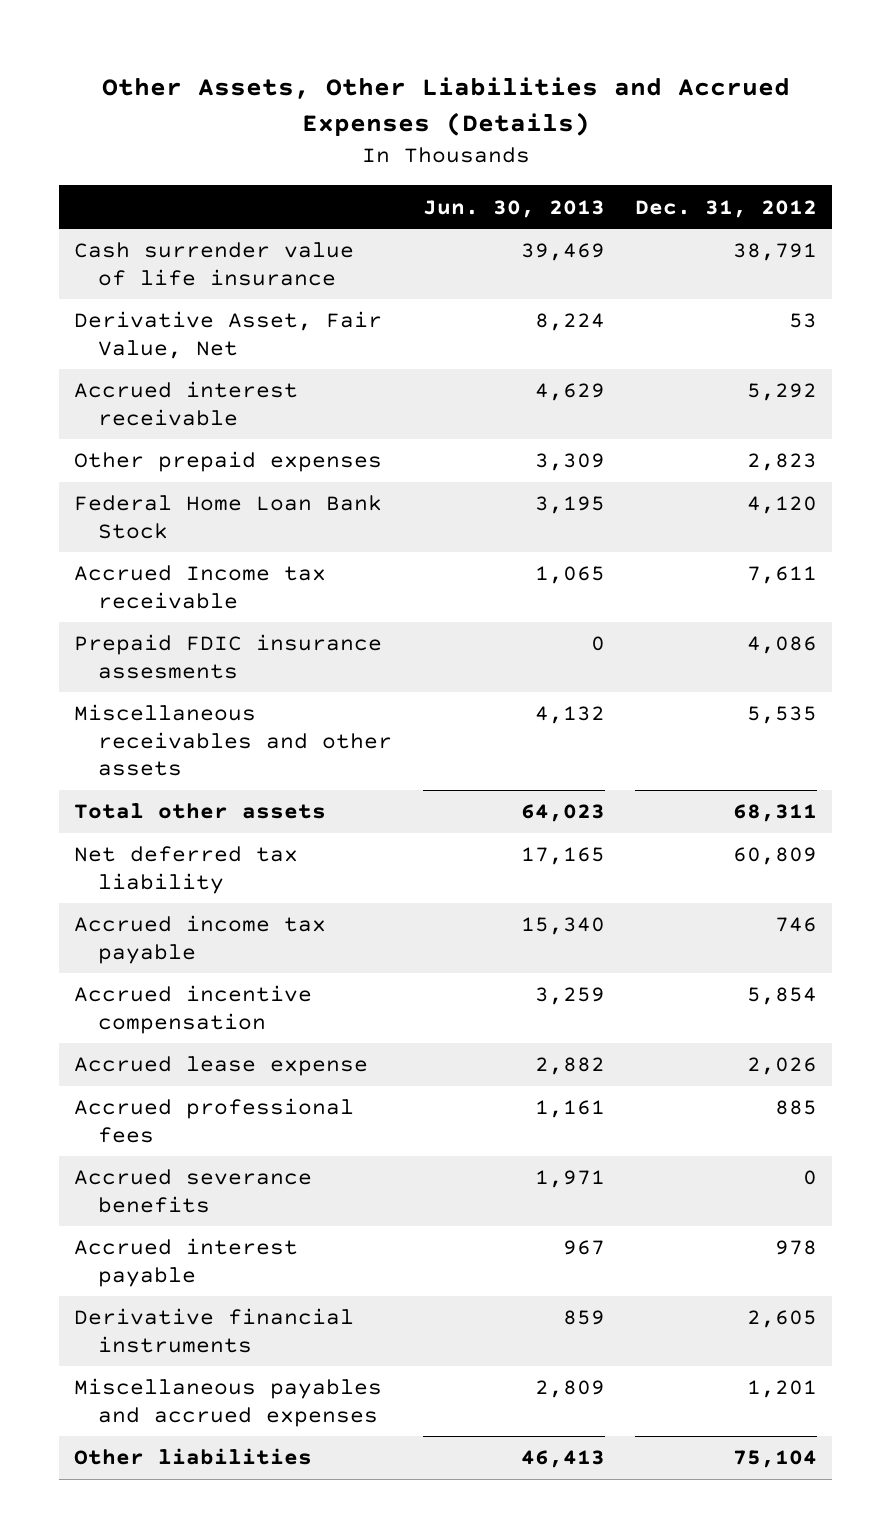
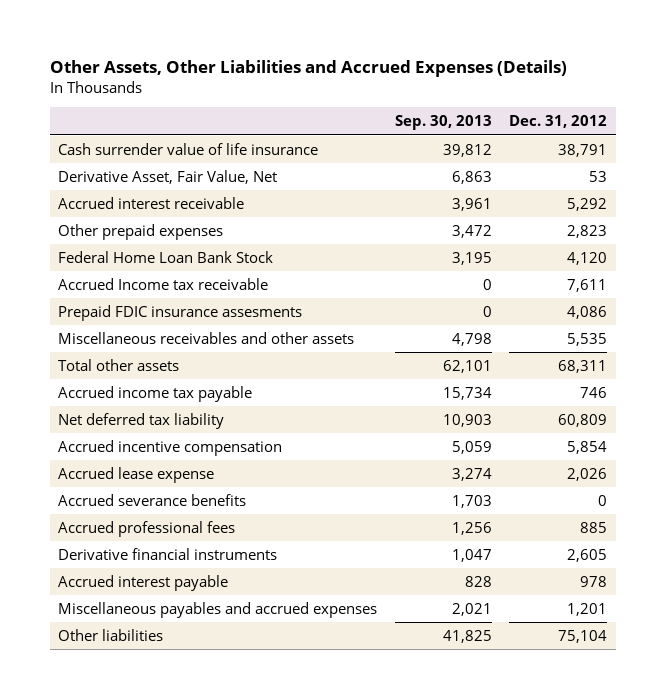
- | Jun. 30, 2013 | Dec. 31, 2012
+ | Sep. 30, 2013 | Dec. 31, 2012
moved down: Net deferred tax liability | 10,903 | 60,809
moved down: Accrued professional fees | 1,256 | 885
moved down: Accrued interest payable | 828 | 978

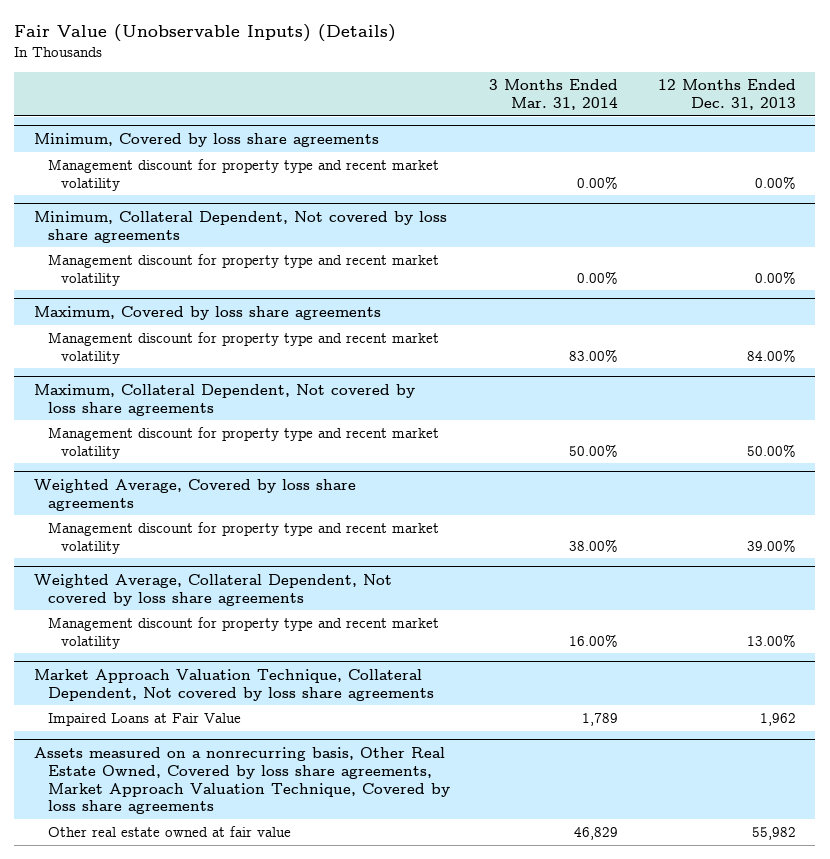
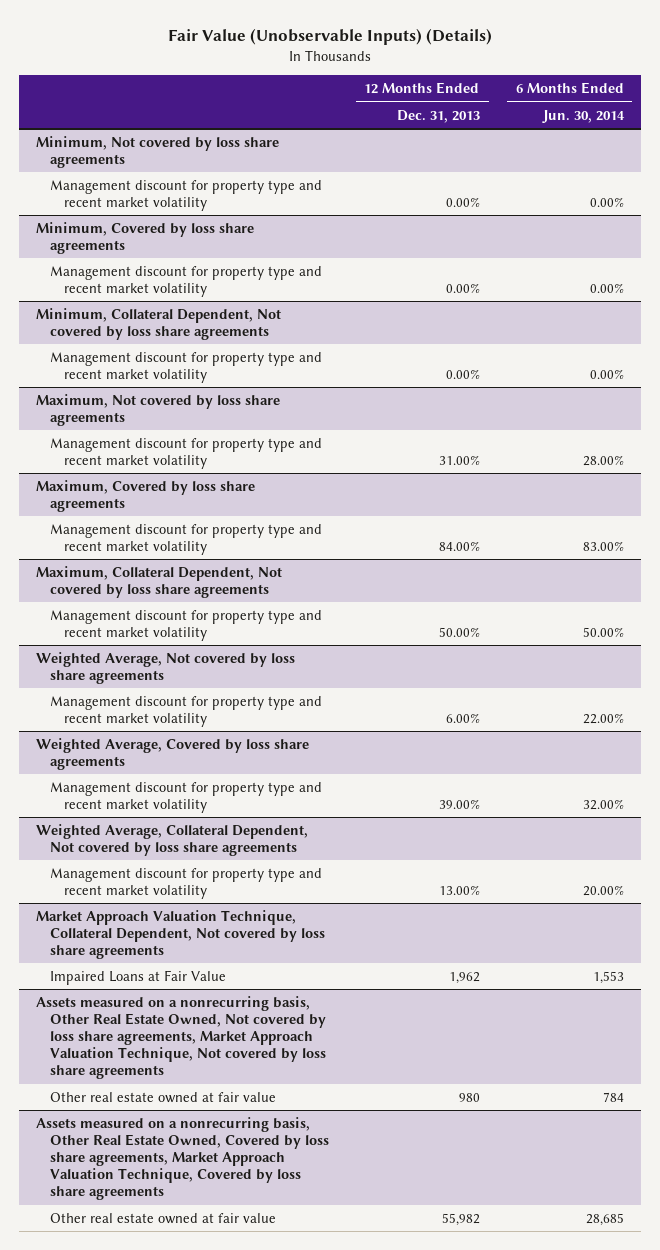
- | 3 Months Ended Mar. 31, 2014 | 12 Months Ended Dec. 31, 2013
+ | 12 Months Ended Dec. 31, 2013 | 6 Months Ended Jun. 30, 2014
+ Minimum, Not covered by loss share agreements
+ Management discount for property type and recent market volatility | 0.00% | 0.00%
+ Maximum, Not covered by loss share agreements
+ Management discount for property type and recent market volatility | 31.00% | 28.00%
+ Weighted Average, Not covered by loss share agreements
+ Management discount for property type and recent market volatility | 6.00% | 22.00%
+ Assets measured on a nonrecurring basis, Other Real Estate Owned, Not covered by loss share agreements, Market Approach Valuation Technique, Not covered by loss share agreements
+ Other real estate owned at fair value | 980 | 784

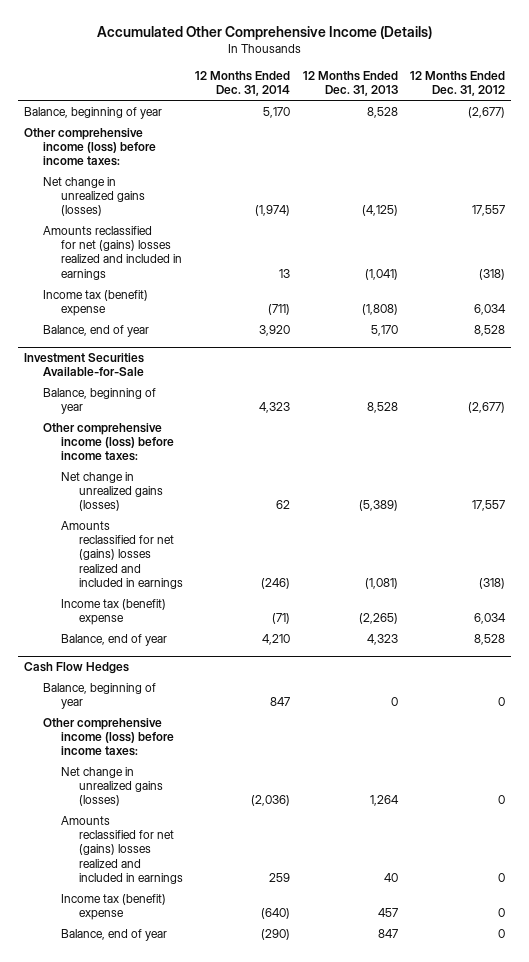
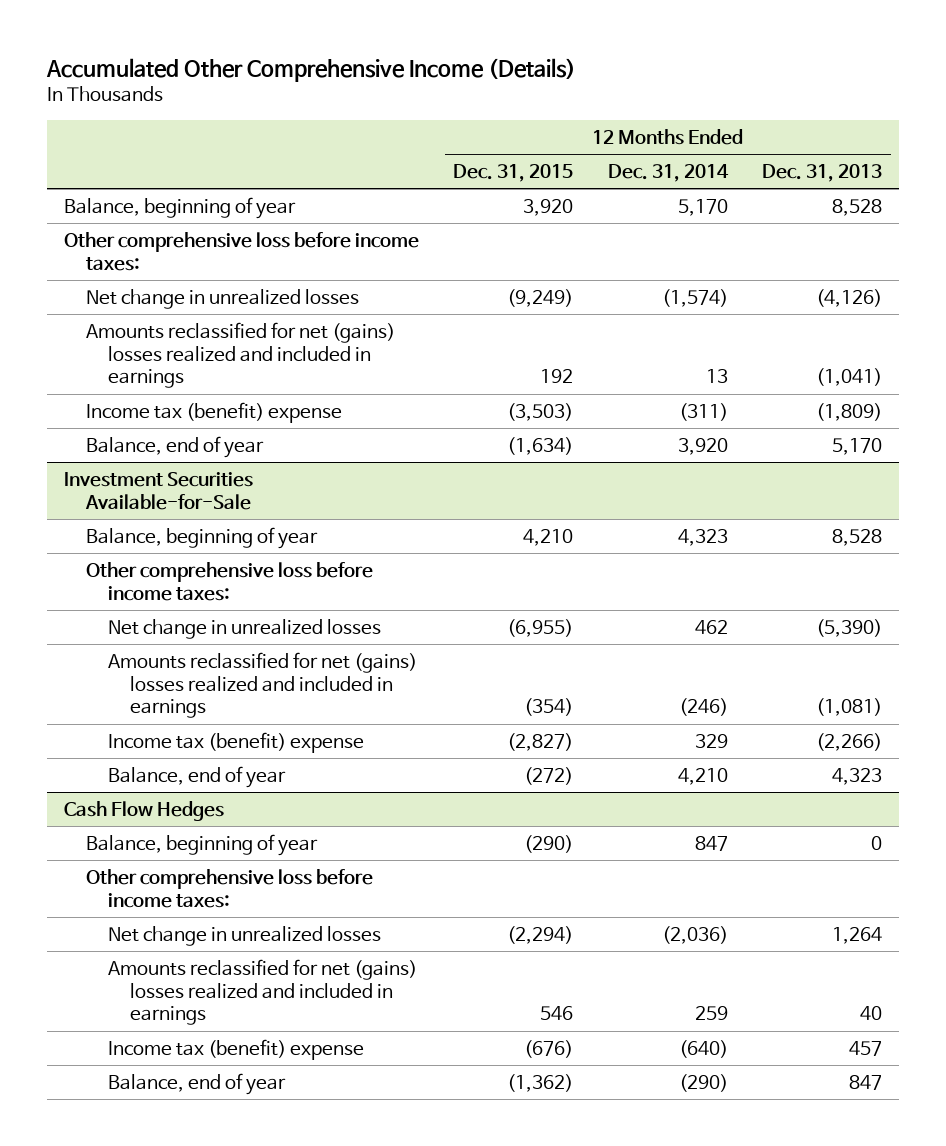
- | 12 Months Ended Dec. 31, 2014 | 12 Months Ended Dec. 31, 2013 | 12 Months Ended Dec. 31, 2012
+ | 12 Months Ended Dec. 31, 2015 | 12 Months Ended Dec. 31, 2014 | 12 Months Ended Dec. 31, 2013
- Other comprehensive income (loss) before income taxes:
- Net change in unrealized gains (losses) | (1,974) | (4,125) | 17,557
+ Other comprehensive loss before income taxes:
+ Net change in unrealized losses | (9,249) | (1,574) | (4,126)
- Income tax (benefit) expense | (711) | (1,808) | 6,034
+ Income tax (benefit) expense | (3,503) | (311) | (1,809)
@ Investment Securities Available-for-Sale
- Other comprehensive income (loss) before income taxes:
- Net change in unrealized gains (losses) | 62 | (5,389) | 17,557
+ Other comprehensive loss before income taxes:
+ Net change in unrealized losses | (6,955) | 462 | (5,390)
- Income tax (benefit) expense | (71) | (2,265) | 6,034
+ Income tax (benefit) expense | (2,827) | 329 | (2,266)
@ Cash Flow Hedges
- Other comprehensive income (loss) before income taxes:
- Net change in unrealized gains (losses) | (2,036) | 1,264 | 0
+ Other comprehensive loss before income taxes:
+ Net change in unrealized losses | (2,294) | (2,036) | 1,264

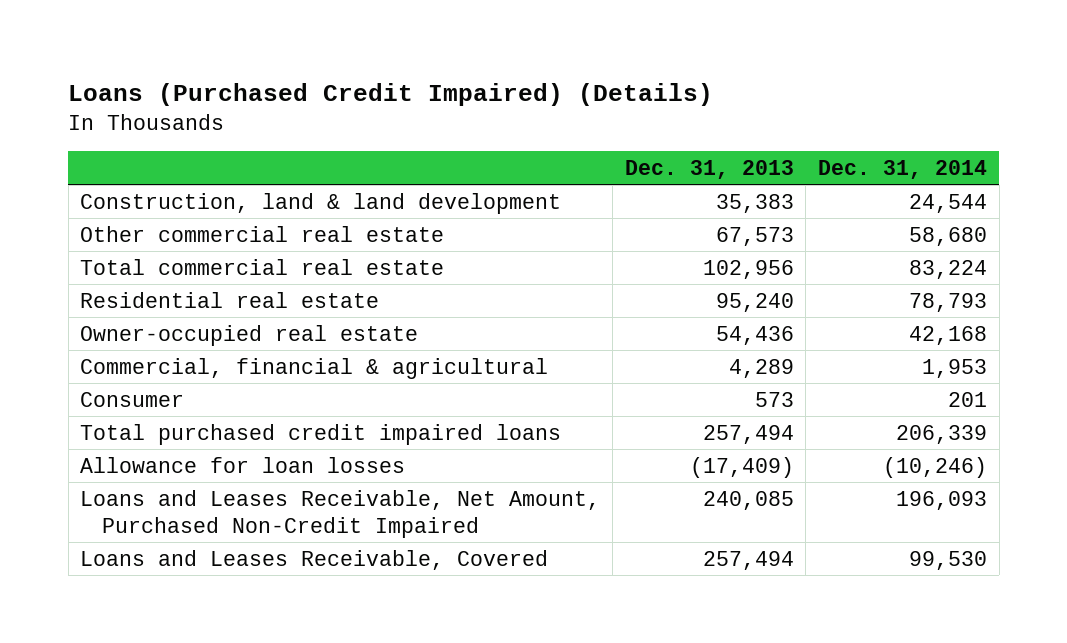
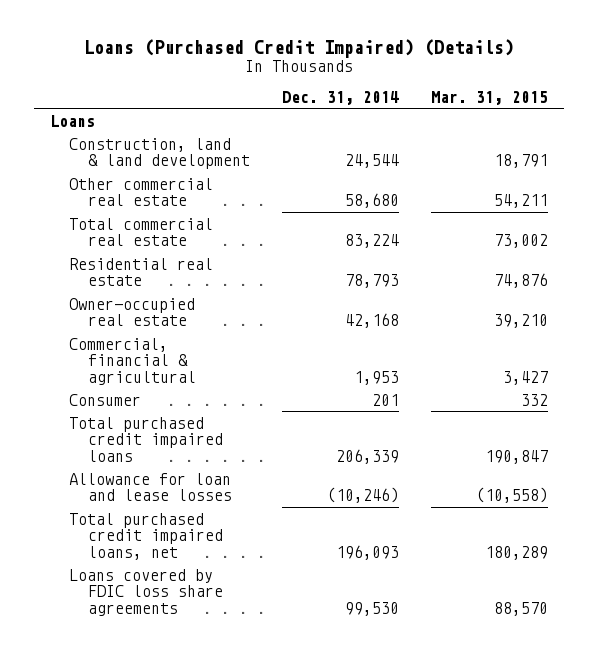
- | Dec. 31, 2013 | Dec. 31, 2014
+ | Dec. 31, 2014 | Mar. 31, 2015
+ Loans
- Allowance for loan losses | (17,409) | (10,246)
- Loans and Leases Receivable, Net Amount, Purchased Non-Credit Impaired | 240,085 | 196,093
- Loans and Leases Receivable, Covered | 257,494 | 99,530
+ Allowance for loan and lease losses | (10,246) | (10,558)
+ Total purchased credit impaired loans, net | 196,093 | 180,289
+ Loans covered by FDIC loss share agreements | 99,530 | 88,570

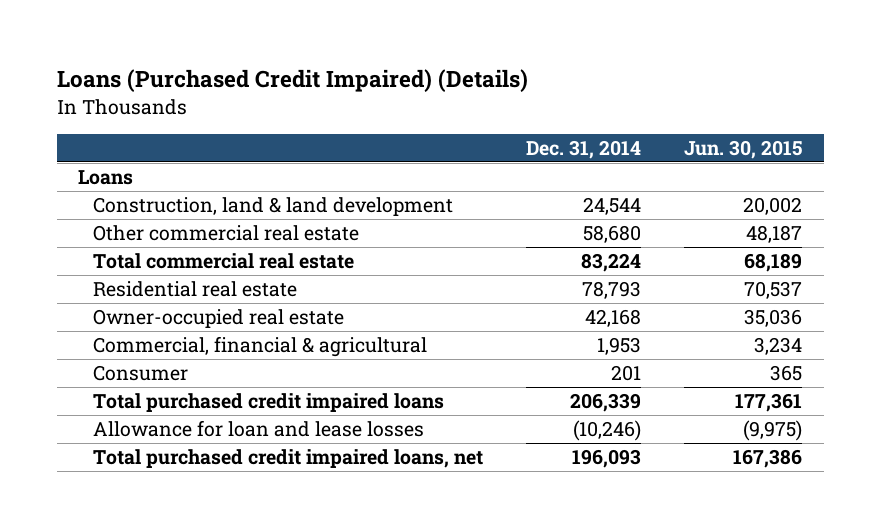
- | Dec. 31, 2014 | Mar. 31, 2015
+ | Dec. 31, 2014 | Jun. 30, 2015
- Loans covered by FDIC loss share agreements | 99,530 | 88,570

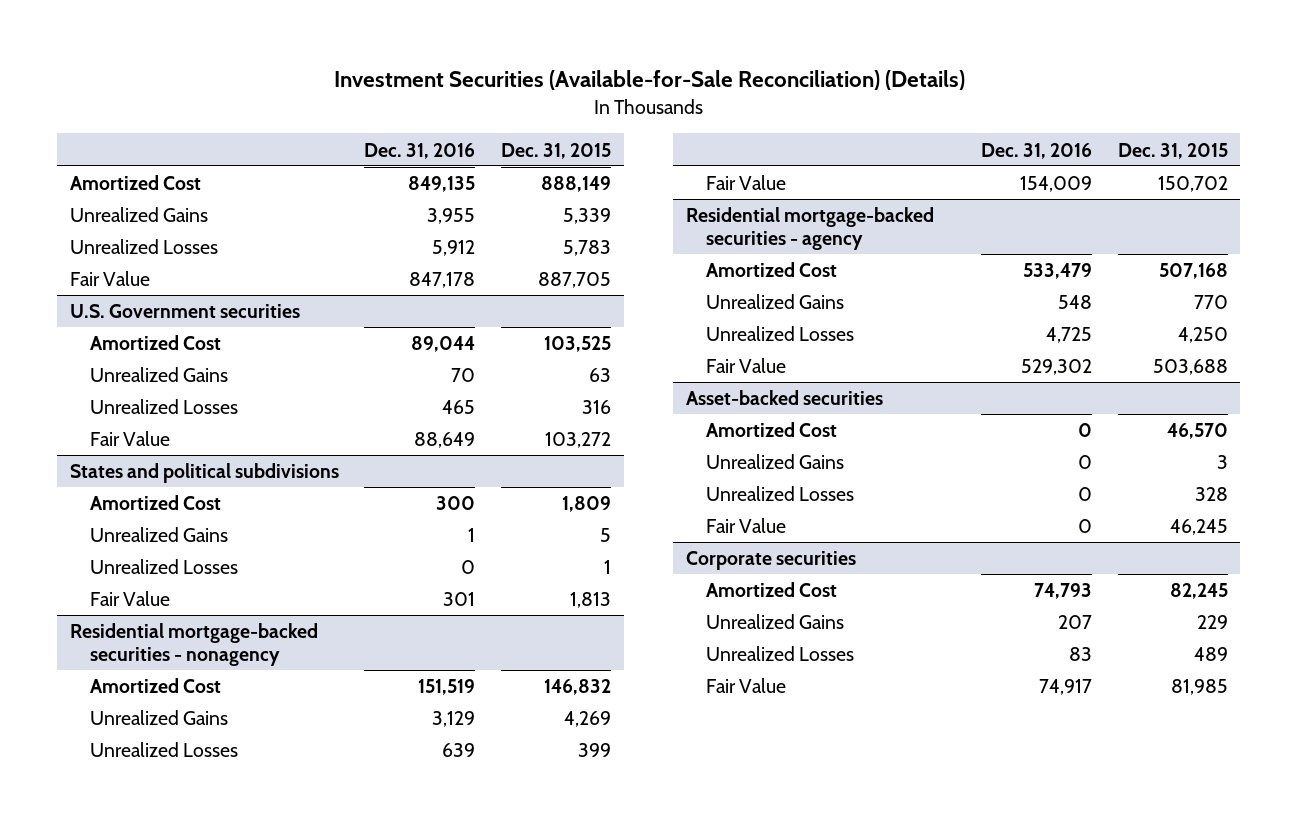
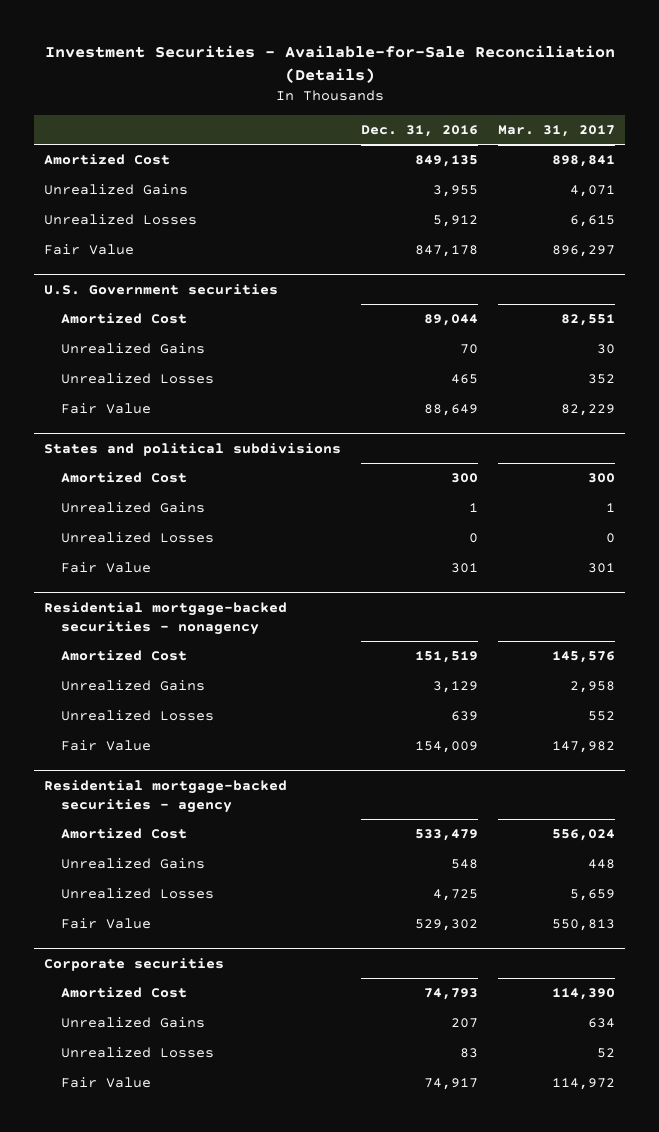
- Investment Securities (Available-for-Sale Reconciliation) (Details)
+ Investment Securities - Available-for-Sale Reconciliation (Details)
- | Dec. 31, 2016 | Dec. 31, 2015
+ | Dec. 31, 2016 | Mar. 31, 2017
- Asset-backed securities
- Amortized Cost | 0 | 46,570
- Unrealized Gains | 0 | 3
- Unrealized Losses | 0 | 328
- Fair Value | 0 | 46,245

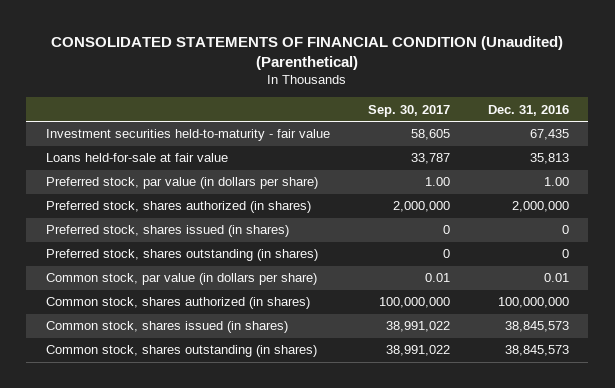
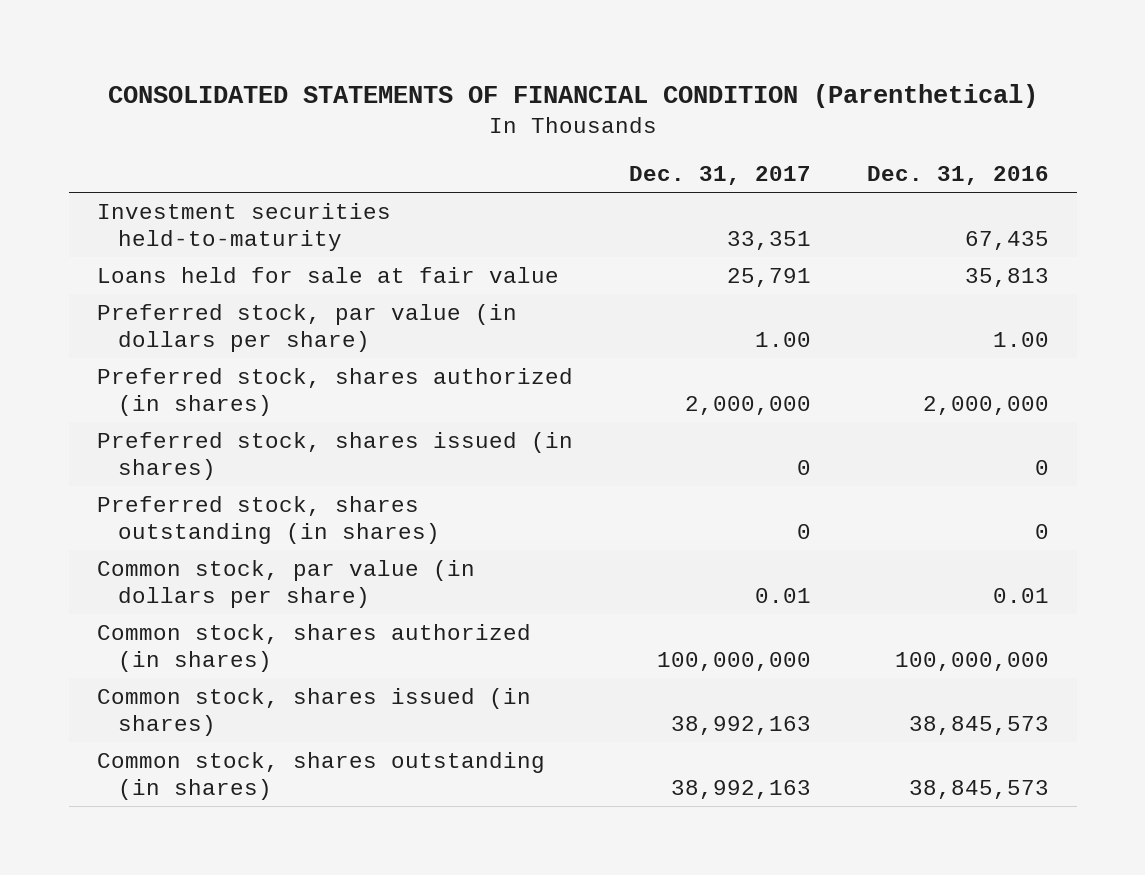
- CONSOLIDATED STATEMENTS OF FINANCIAL CONDITION (Unaudited) (Parenthetical)
+ CONSOLIDATED STATEMENTS OF FINANCIAL CONDITION (Parenthetical)
- | Sep. 30, 2017 | Dec. 31, 2016
+ | Dec. 31, 2017 | Dec. 31, 2016
- Investment securities held-to-maturity - fair value | 58,605 | 67,435
- Loans held-for-sale at fair value | 33,787 | 35,813
+ Investment securities held-to-maturity | 33,351 | 67,435
+ Loans held for sale at fair value | 25,791 | 35,813

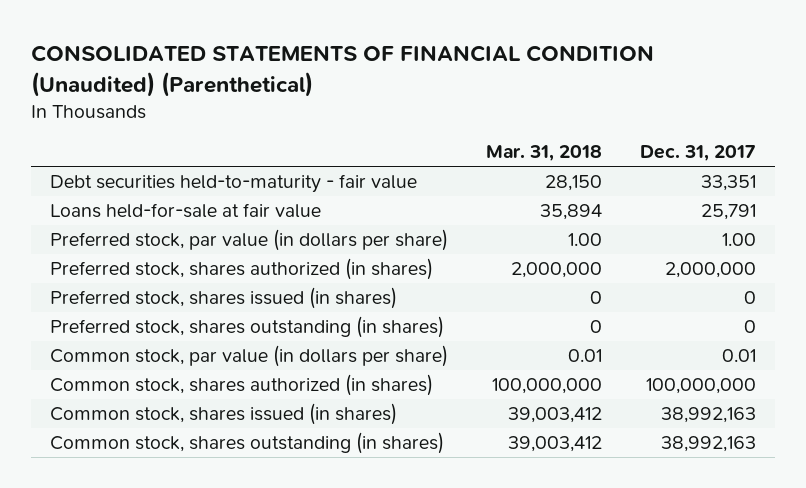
- CONSOLIDATED STATEMENTS OF FINANCIAL CONDITION (Parenthetical)
+ CONSOLIDATED STATEMENTS OF FINANCIAL CONDITION (Unaudited) (Parenthetical)
- | Dec. 31, 2017 | Dec. 31, 2016
+ | Mar. 31, 2018 | Dec. 31, 2017
- Investment securities held-to-maturity | 33,351 | 67,435
- Loans held for sale at fair value | 25,791 | 35,813
+ Debt securities held-to-maturity - fair value | 28,150 | 33,351
+ Loans held-for-sale at fair value | 35,894 | 25,791

